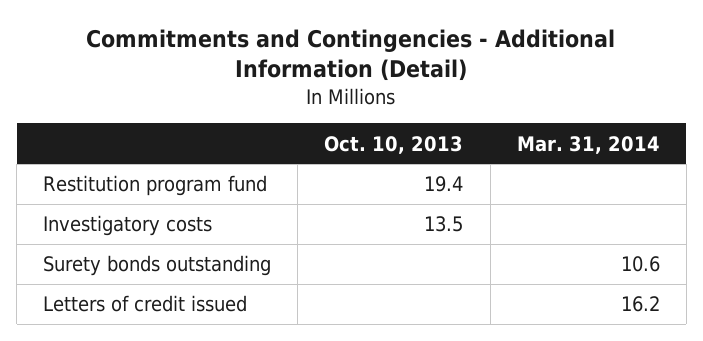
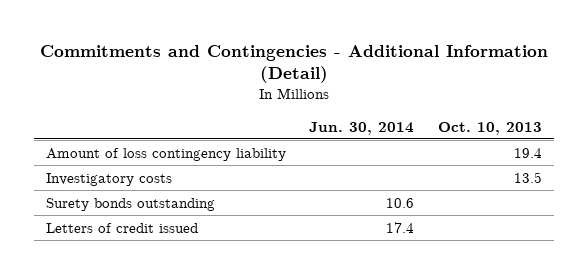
- | Oct. 10, 2013 | Mar. 31, 2014
+ | Jun. 30, 2014 | Oct. 10, 2013
- Restitution program fund | 19.4 |
+ Amount of loss contingency liability | | 19.4

